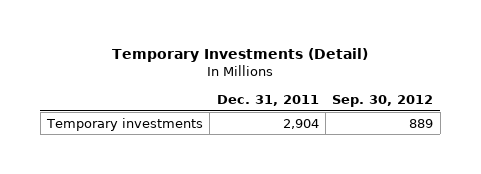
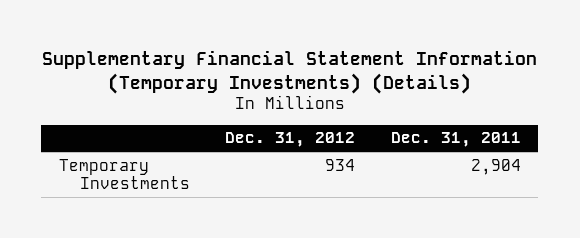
- Temporary Investments (Detail)
+ Supplementary Financial Statement Information (Temporary Investments) (Details)
- | Dec. 31, 2011 | Sep. 30, 2012
+ | Dec. 31, 2012 | Dec. 31, 2011
- Temporary investments | 2,904 | 889
+ Temporary Investments | 934 | 2,904

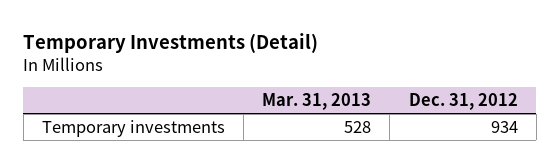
- Supplementary Financial Statement Information (Temporary Investments) (Details)
+ Temporary Investments (Detail)
- | Dec. 31, 2012 | Dec. 31, 2011
+ | Mar. 31, 2013 | Dec. 31, 2012
- Temporary Investments | 934 | 2,904
+ Temporary investments | 528 | 934

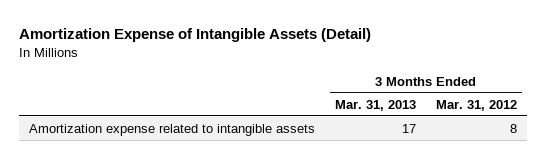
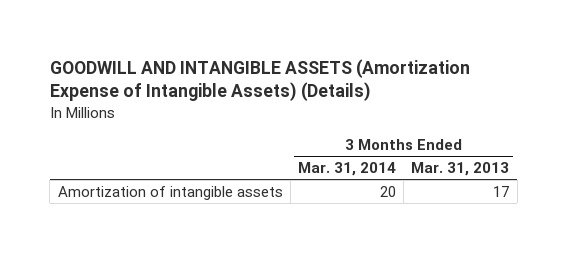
- Amortization Expense of Intangible Assets (Detail)
+ GOODWILL AND INTANGIBLE ASSETS (Amortization Expense of Intangible Assets) (Details)
- | 3 Months Ended Mar. 31, 2013 | 3 Months Ended Mar. 31, 2012
+ | 3 Months Ended Mar. 31, 2014 | 3 Months Ended Mar. 31, 2013
- Amortization expense related to intangible assets | 17 | 8
+ Amortization of intangible assets | 20 | 17

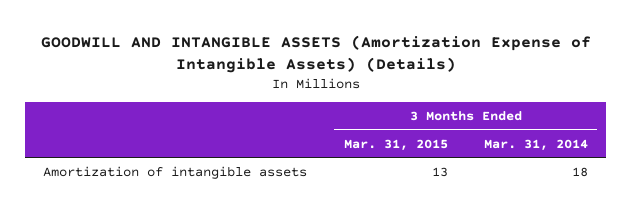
- | 3 Months Ended Mar. 31, 2014 | 3 Months Ended Mar. 31, 2013
+ | 3 Months Ended Mar. 31, 2015 | 3 Months Ended Mar. 31, 2014
- Amortization of intangible assets | 20 | 17
+ Amortization of intangible assets | 13 | 18

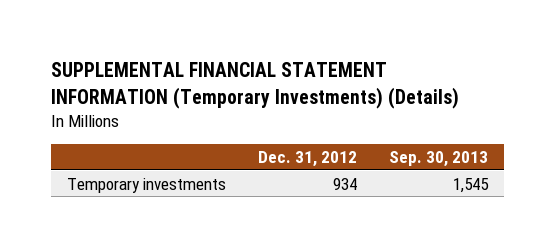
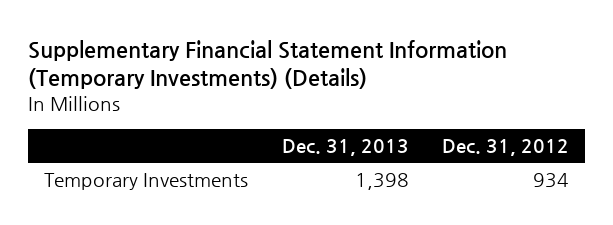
- SUPPLEMENTAL FINANCIAL STATEMENT INFORMATION (Temporary Investments) (Details)
+ Supplementary Financial Statement Information (Temporary Investments) (Details)
- | Dec. 31, 2012 | Sep. 30, 2013
+ | Dec. 31, 2013 | Dec. 31, 2012
- Temporary investments | 934 | 1,545
+ Temporary Investments | 1,398 | 934

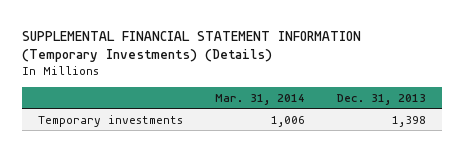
- Supplementary Financial Statement Information (Temporary Investments) (Details)
+ SUPPLEMENTAL FINANCIAL STATEMENT INFORMATION (Temporary Investments) (Details)
- | Dec. 31, 2013 | Dec. 31, 2012
+ | Mar. 31, 2014 | Dec. 31, 2013
- Temporary Investments | 1,398 | 934
+ Temporary investments | 1,006 | 1,398

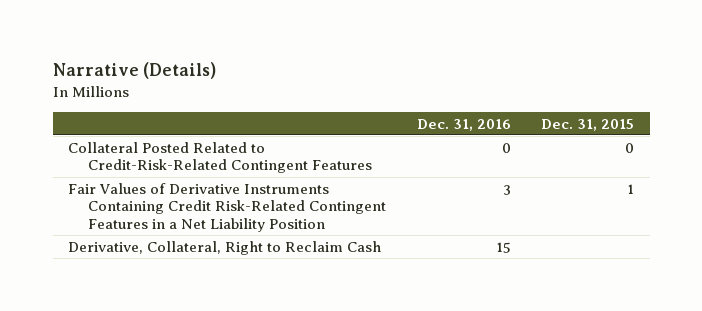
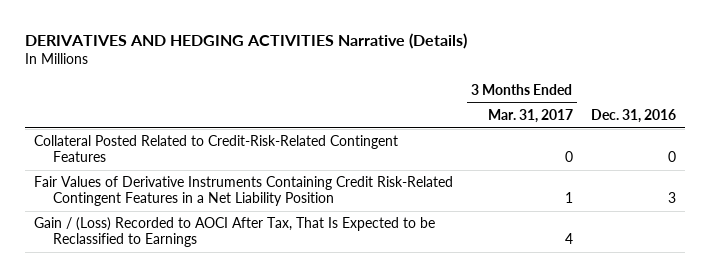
- Narrative (Details)
+ DERIVATIVES AND HEDGING ACTIVITIES Narrative (Details)
- | Dec. 31, 2016 | Dec. 31, 2015
+ | 3 Months Ended Mar. 31, 2017 | Dec. 31, 2016
- Derivative, Collateral, Right to Reclaim Cash | 15 |
+ Gain / (Loss) Recorded to AOCI After Tax, That Is Expected to be Reclassified to Earnings | 4 |

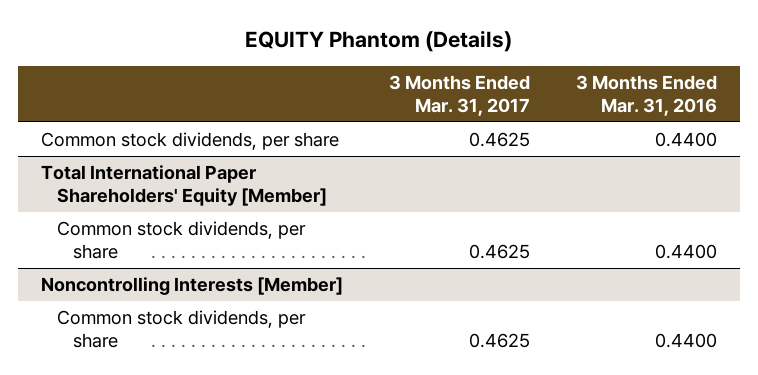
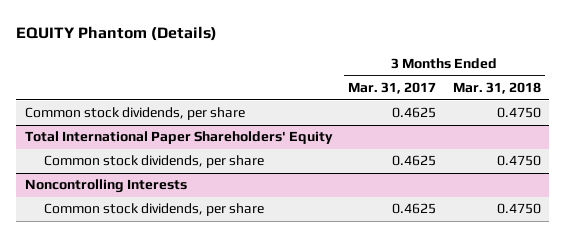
- | 3 Months Ended Mar. 31, 2017 | 3 Months Ended Mar. 31, 2016
+ | 3 Months Ended Mar. 31, 2017 | 3 Months Ended Mar. 31, 2018
- Total International Paper Shareholders' Equity [Member]
+ Total International Paper Shareholders' Equity
- Noncontrolling Interests [Member]
+ Noncontrolling Interests

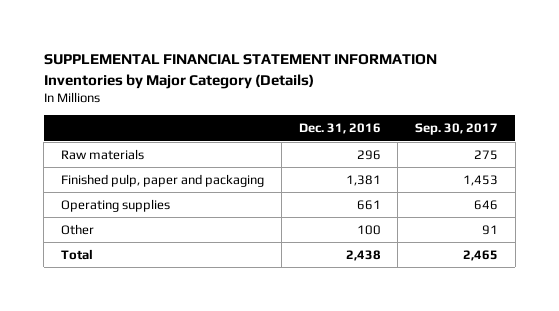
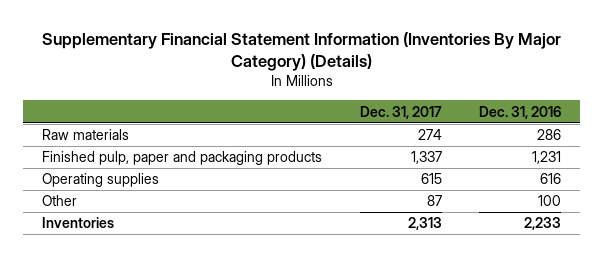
- SUPPLEMENTAL FINANCIAL STATEMENT INFORMATION Inventories by Major Category (Details)
+ Supplementary Financial Statement Information (Inventories By Major Category) (Details)
- | Dec. 31, 2016 | Sep. 30, 2017
+ | Dec. 31, 2017 | Dec. 31, 2016
- Raw materials | 296 | 275
- Finished pulp, paper and packaging | 1,381 | 1,453
- Operating supplies | 661 | 646
+ Raw materials | 274 | 286
+ Finished pulp, paper and packaging products | 1,337 | 1,231
+ Operating supplies | 615 | 616
- Total | 2,438 | 2,465
+ Inventories | 2,313 | 2,233

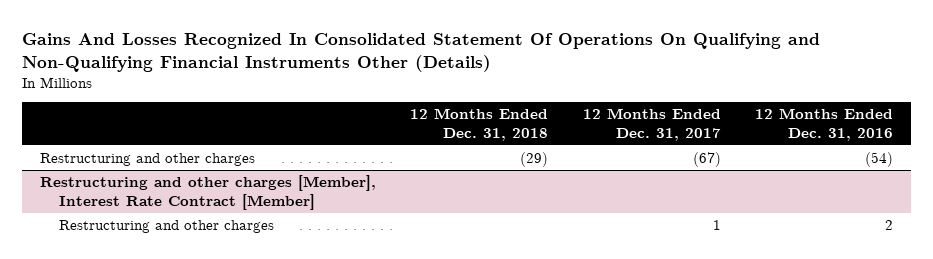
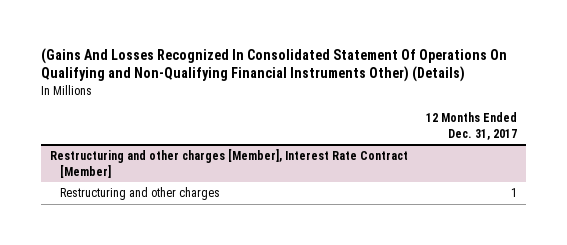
- Gains And Losses Recognized In Consolidated Statement Of Operations On Qualifying and Non-Qualifying Financial Instruments Other (Details)
+ (Gains And Losses Recognized In Consolidated Statement Of Operations On Qualifying and Non-Qualifying Financial Instruments Other) (Details)
- | 12 Months Ended Dec. 31, 2018 | 12 Months Ended Dec. 31, 2017 | 12 Months Ended Dec. 31, 2016
+ | 12 Months Ended Dec. 31, 2017
- Restructuring and other charges | (29) | (67) | (54)

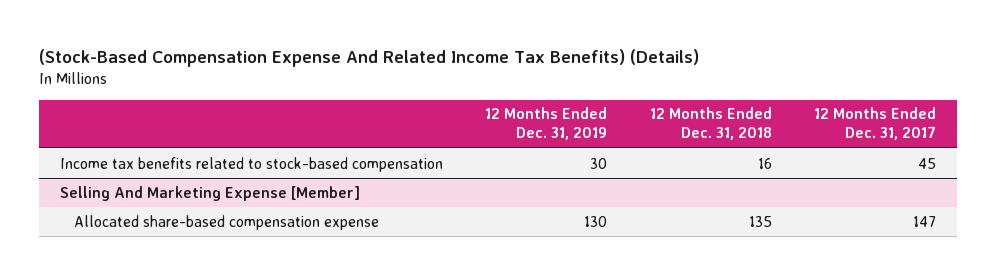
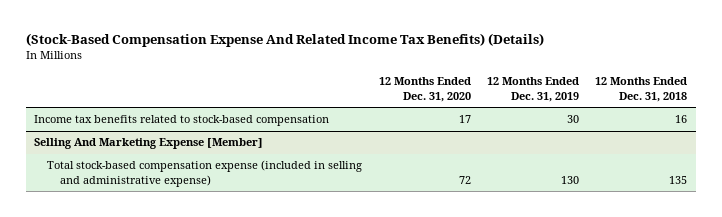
- | 12 Months Ended Dec. 31, 2019 | 12 Months Ended Dec. 31, 2018 | 12 Months Ended Dec. 31, 2017
+ | 12 Months Ended Dec. 31, 2020 | 12 Months Ended Dec. 31, 2019 | 12 Months Ended Dec. 31, 2018
@ Selling And Marketing Expense [Member]
- Allocated share-based compensation expense | 130 | 135 | 147
+ Total stock-based compensation expense (included in selling and administrative expense) | 72 | 130 | 135

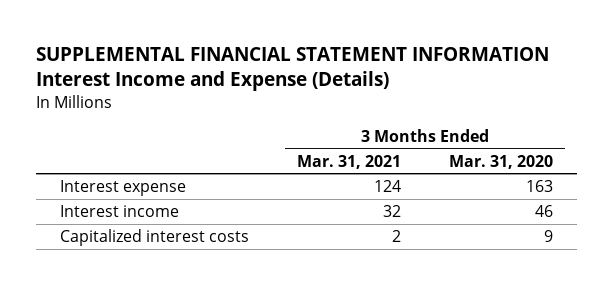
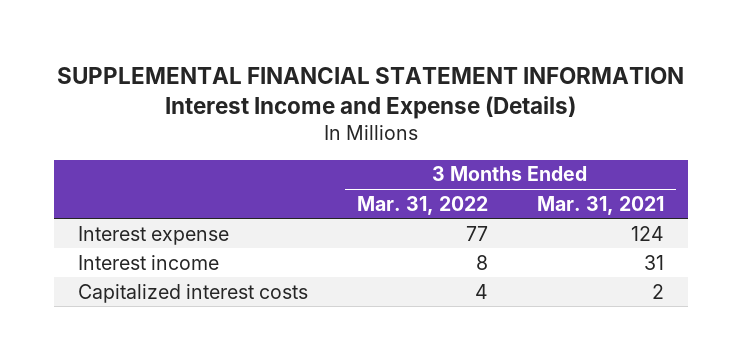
- | 3 Months Ended Mar. 31, 2021 | 3 Months Ended Mar. 31, 2020
+ | 3 Months Ended Mar. 31, 2022 | 3 Months Ended Mar. 31, 2021
- Interest income | 32 | 46
+ Interest income | 8 | 31

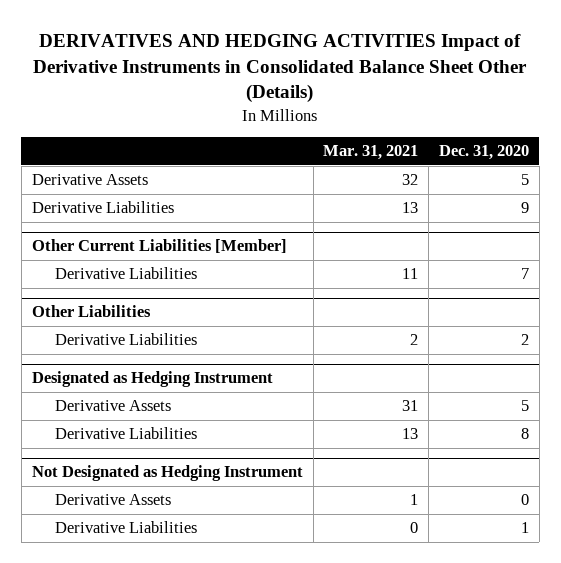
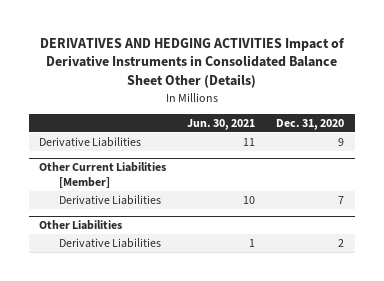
- | Mar. 31, 2021 | Dec. 31, 2020
+ | Jun. 30, 2021 | Dec. 31, 2020
- Derivative Assets | 32 | 5
- Designated as Hedging Instrument
- Derivative Assets | 31 | 5
- Derivative Liabilities | 13 | 8
- Not Designated as Hedging Instrument
- Derivative Assets | 1 | 0
- Derivative Liabilities | 0 | 1

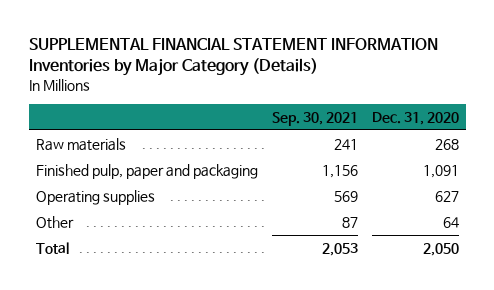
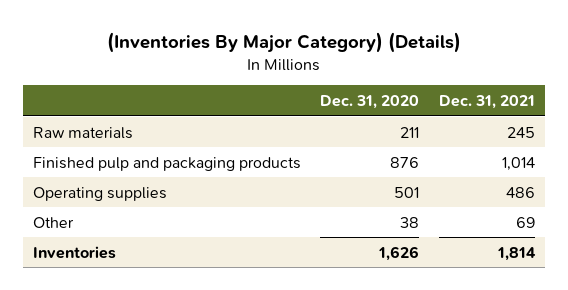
- SUPPLEMENTAL FINANCIAL STATEMENT INFORMATION Inventories by Major Category (Details)
+ (Inventories By Major Category) (Details)
- | Sep. 30, 2021 | Dec. 31, 2020
+ | Dec. 31, 2020 | Dec. 31, 2021
- Raw materials | 241 | 268
- Finished pulp, paper and packaging | 1,156 | 1,091
- Operating supplies | 569 | 627
- Other | 87 | 64
- Total | 2,053 | 2,050
+ Raw materials | 211 | 245
+ Finished pulp and packaging products | 876 | 1,014
+ Operating supplies | 501 | 486
+ Other | 38 | 69
+ Inventories | 1,626 | 1,814

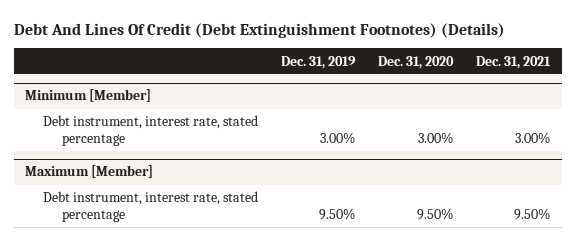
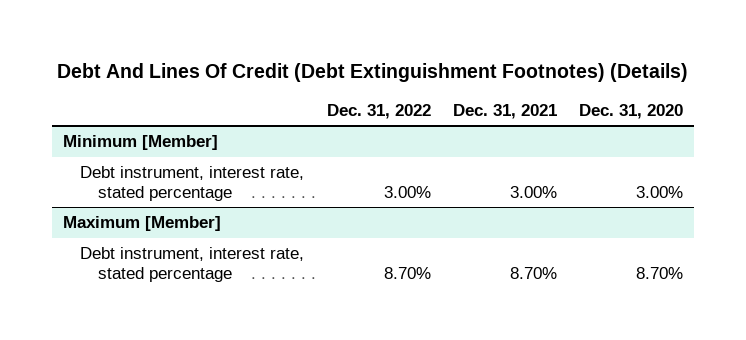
- | Dec. 31, 2019 | Dec. 31, 2020 | Dec. 31, 2021
+ | Dec. 31, 2022 | Dec. 31, 2021 | Dec. 31, 2020
@ Maximum [Member]
- Debt instrument, interest rate, stated percentage | 9.50% | 9.50% | 9.50%
+ Debt instrument, interest rate, stated percentage | 8.70% | 8.70% | 8.70%

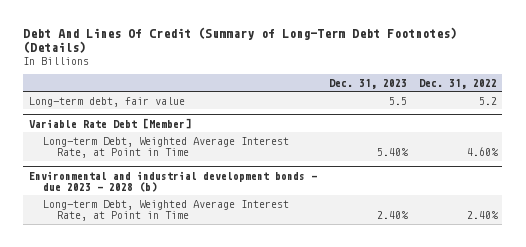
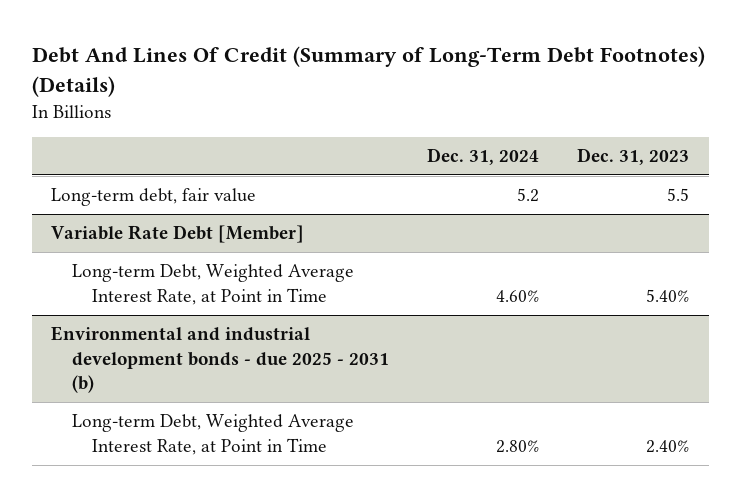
- | Dec. 31, 2023 | Dec. 31, 2022
+ | Dec. 31, 2024 | Dec. 31, 2023
- Environmental and industrial development bonds - due 2023 - 2028 (b)
+ Environmental and industrial development bonds - due 2025 - 2031 (b)

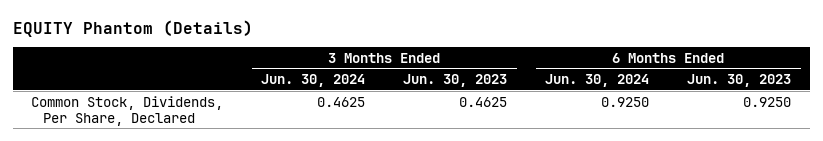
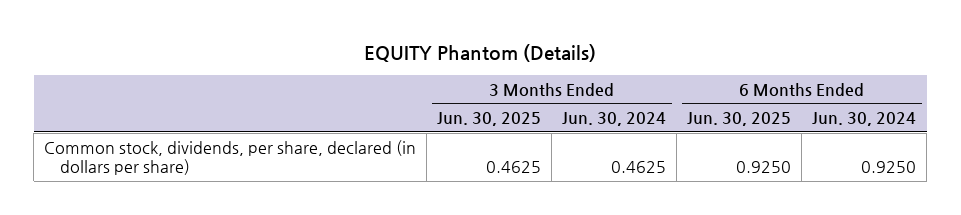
- | 3 Months Ended Jun. 30, 2024 | 3 Months Ended Jun. 30, 2023 | 6 Months Ended Jun. 30, 2024 | 6 Months Ended Jun. 30, 2023
+ | 3 Months Ended Jun. 30, 2025 | 3 Months Ended Jun. 30, 2024 | 6 Months Ended Jun. 30, 2025 | 6 Months Ended Jun. 30, 2024
- Common Stock, Dividends, Per Share, Declared | 0.4625 | 0.4625 | 0.9250 | 0.9250
+ Common stock, dividends, per share, declared (in dollars per share) | 0.4625 | 0.4625 | 0.9250 | 0.9250

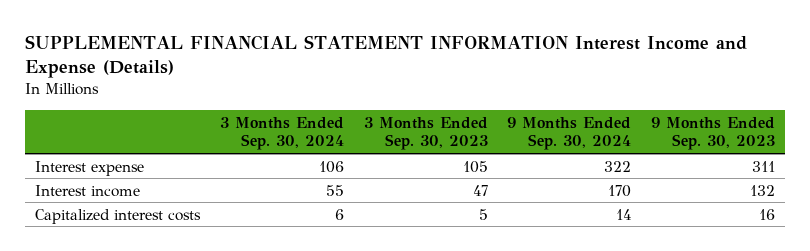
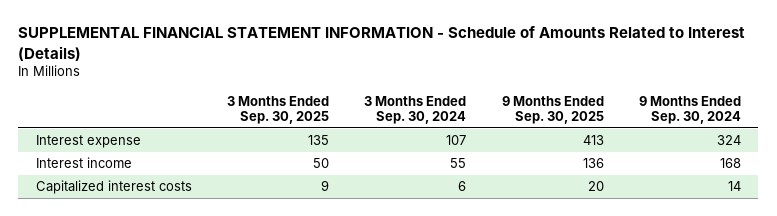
- SUPPLEMENTAL FINANCIAL STATEMENT INFORMATION Interest Income and Expense (Details)
+ SUPPLEMENTAL FINANCIAL STATEMENT INFORMATION - Schedule of Amounts Related to Interest (Details)
- | 3 Months Ended Sep. 30, 2024 | 3 Months Ended Sep. 30, 2023 | 9 Months Ended Sep. 30, 2024 | 9 Months Ended Sep. 30, 2023
+ | 3 Months Ended Sep. 30, 2025 | 3 Months Ended Sep. 30, 2024 | 9 Months Ended Sep. 30, 2025 | 9 Months Ended Sep. 30, 2024
- Interest expense | 106 | 105 | 322 | 311
- Interest income | 55 | 47 | 170 | 132
+ Interest expense | 135 | 107 | 413 | 324
+ Interest income | 50 | 55 | 136 | 168

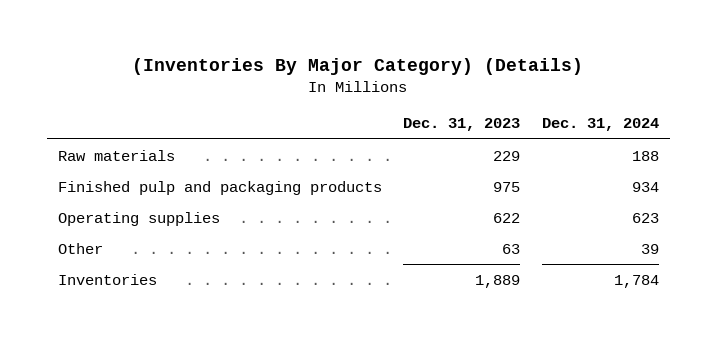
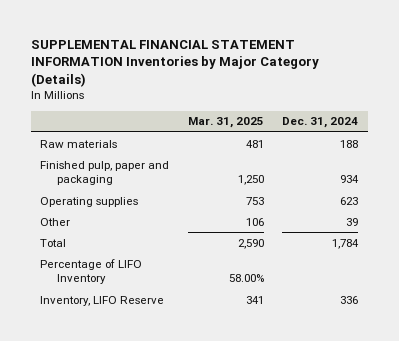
- (Inventories By Major Category) (Details)
+ SUPPLEMENTAL FINANCIAL STATEMENT INFORMATION Inventories by Major Category (Details)
- | Dec. 31, 2023 | Dec. 31, 2024
+ | Mar. 31, 2025 | Dec. 31, 2024
- Finished pulp and packaging products | 975 | 934
+ Finished pulp, paper and packaging | 1,250 | 934
- Inventories | 1,889 | 1,784
+ Total | 2,590 | 1,784
+ Percentage of LIFO Inventory | 58.00% |
+ Inventory, LIFO Reserve | 341 | 336

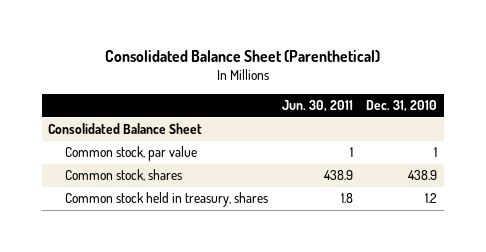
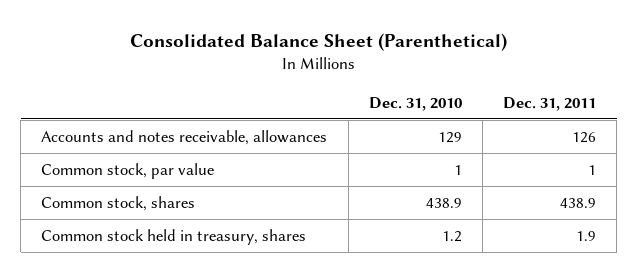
- | Jun. 30, 2011 | Dec. 31, 2010
+ | Dec. 31, 2010 | Dec. 31, 2011
- Consolidated Balance Sheet
+ Accounts and notes receivable, allowances | 129 | 126

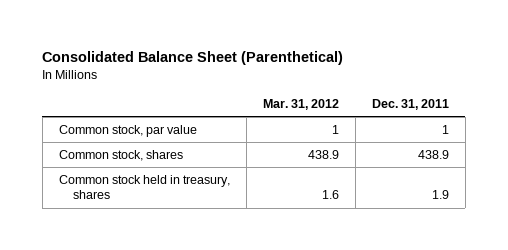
- | Dec. 31, 2010 | Dec. 31, 2011
+ | Mar. 31, 2012 | Dec. 31, 2011
- Accounts and notes receivable, allowances | 129 | 126

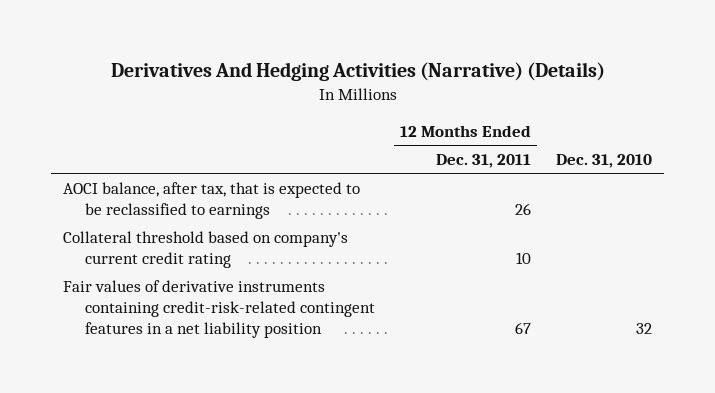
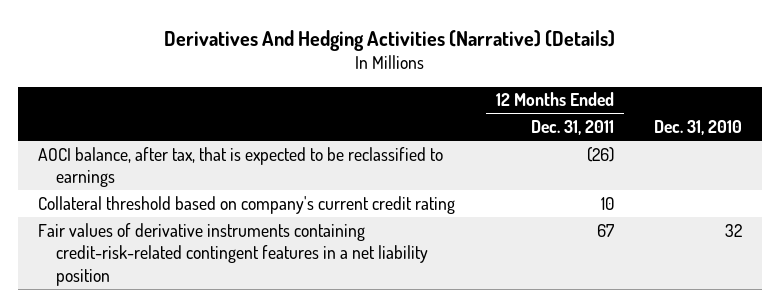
- AOCI balance, after tax, that is expected to be reclassified to earnings | 26 |
+ AOCI balance, after tax, that is expected to be reclassified to earnings | (26) |

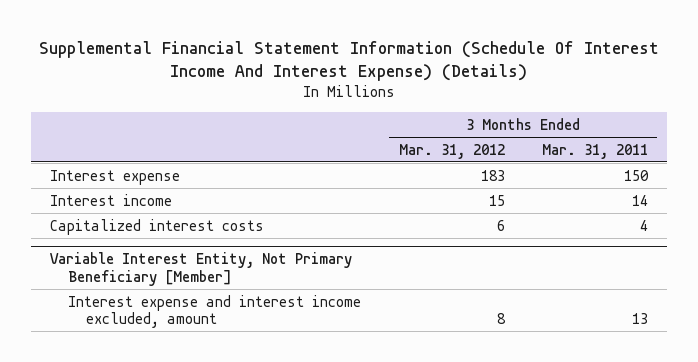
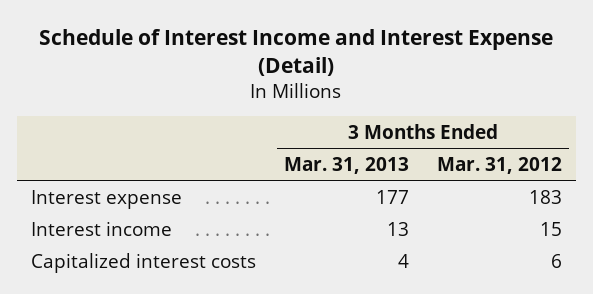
- Supplemental Financial Statement Information (Schedule Of Interest Income And Interest Expense) (Details)
+ Schedule of Interest Income and Interest Expense (Detail)
- | 3 Months Ended Mar. 31, 2012 | 3 Months Ended Mar. 31, 2011
+ | 3 Months Ended Mar. 31, 2013 | 3 Months Ended Mar. 31, 2012
- Variable Interest Entity, Not Primary Beneficiary [Member]
- Interest expense and interest income excluded, amount | 8 | 13

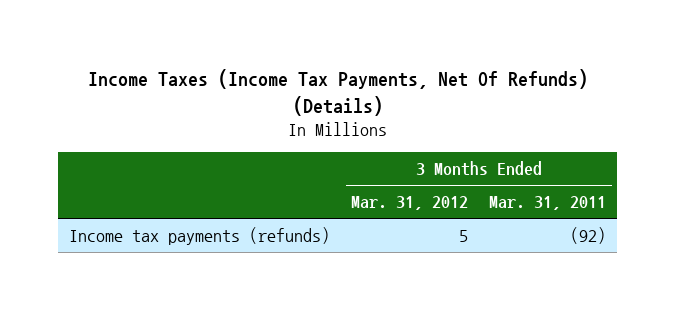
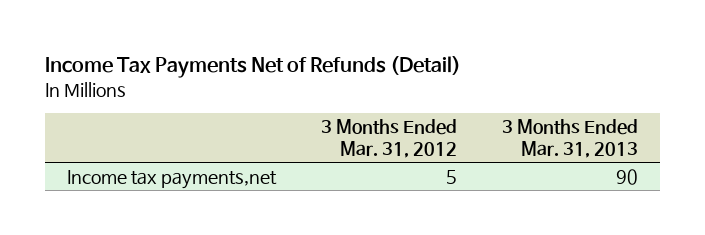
- Income Taxes (Income Tax Payments, Net Of Refunds) (Details)
+ Income Tax Payments Net of Refunds (Detail)
- | 3 Months Ended Mar. 31, 2012 | 3 Months Ended Mar. 31, 2011
+ | 3 Months Ended Mar. 31, 2012 | 3 Months Ended Mar. 31, 2013
- Income tax payments (refunds) | 5 | (92)
+ Income tax payments,net | 5 | 90

